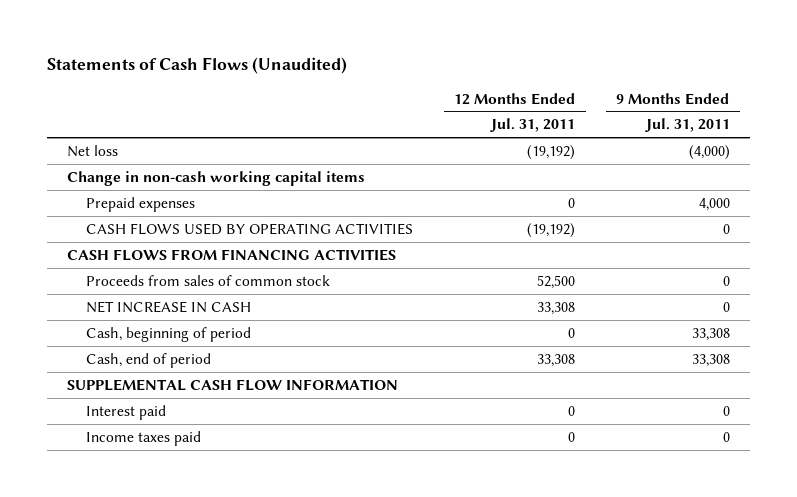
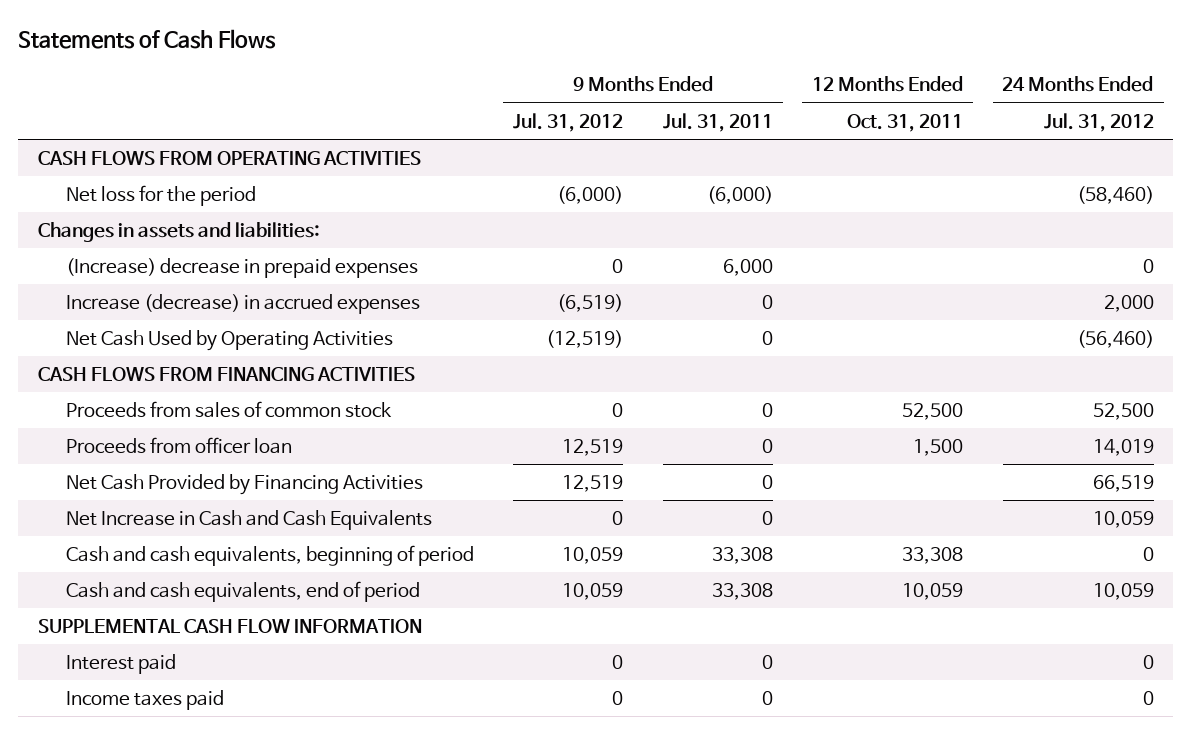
- Statements of Cash Flows (Unaudited)
+ Statements of Cash Flows
- | 12 Months Ended Jul. 31, 2011 | 9 Months Ended Jul. 31, 2011
+ | 9 Months Ended Jul. 31, 2012 | 9 Months Ended Jul. 31, 2011 | 12 Months Ended Oct. 31, 2011 | 24 Months Ended Jul. 31, 2012
- Net loss | (19,192) | (4,000)
- Change in non-cash working capital items
- Prepaid expenses | 0 | 4,000
- CASH FLOWS USED BY OPERATING ACTIVITIES | (19,192) | 0
+ CASH FLOWS FROM OPERATING ACTIVITIES
+ Net loss for the period | (6,000) | (6,000) | | (58,460)
+ Changes in assets and liabilities:
+ (Increase) decrease in prepaid expenses | 0 | 6,000 | | 0
+ Increase (decrease) in accrued expenses | (6,519) | 0 | | 2,000
+ Net Cash Used by Operating Activities | (12,519) | 0 | | (56,460)
- NET INCREASE IN CASH | 33,308 | 0
- Cash, beginning of period | 0 | 33,308
- Cash, end of period | 33,308 | 33,308
+ Proceeds from officer loan | 12,519 | 0 | 1,500 | 14,019
+ Net Cash Provided by Financing Activities | 12,519 | 0 | | 66,519
+ Net Increase in Cash and Cash Equivalents | 0 | 0 | | 10,059
+ Cash and cash equivalents, beginning of period | 10,059 | 33,308 | 33,308 | 0
+ Cash and cash equivalents, end of period | 10,059 | 33,308 | 10,059 | 10,059

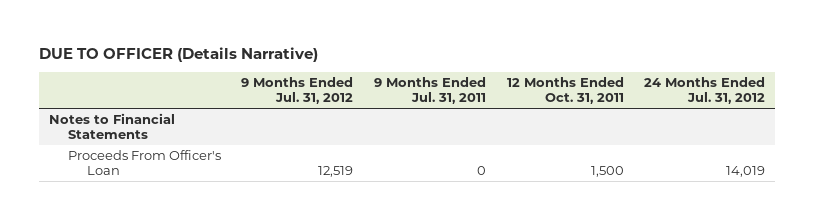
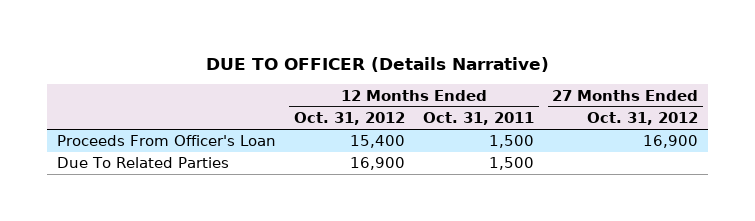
- | 9 Months Ended Jul. 31, 2012 | 9 Months Ended Jul. 31, 2011 | 12 Months Ended Oct. 31, 2011 | 24 Months Ended Jul. 31, 2012
+ | 12 Months Ended Oct. 31, 2012 | 12 Months Ended Oct. 31, 2011 | 27 Months Ended Oct. 31, 2012
- Notes to Financial Statements
+ Due To Related Parties | 16,900 | 1,500 |

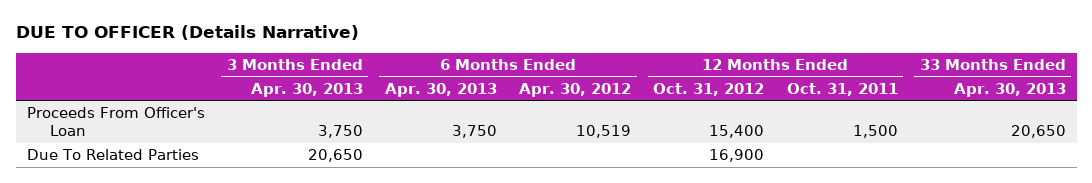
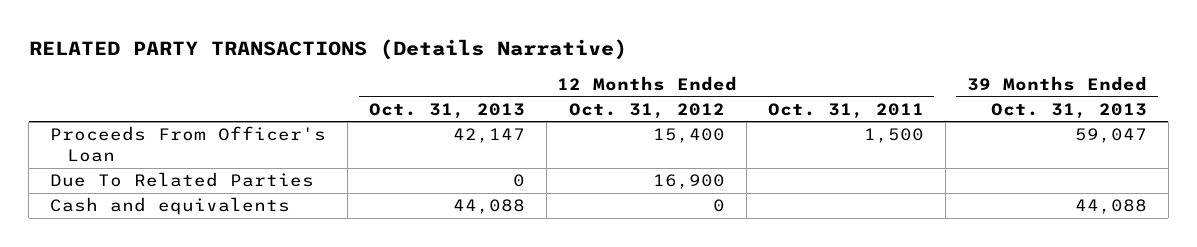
- DUE TO OFFICER (Details Narrative)
+ RELATED PARTY TRANSACTIONS (Details Narrative)
- | 3 Months Ended Apr. 30, 2013 | 6 Months Ended Apr. 30, 2013 | 6 Months Ended Apr. 30, 2012 | 12 Months Ended Oct. 31, 2012 | 12 Months Ended Oct. 31, 2011 | 33 Months Ended Apr. 30, 2013
+ | 12 Months Ended Oct. 31, 2013 | 12 Months Ended Oct. 31, 2012 | 12 Months Ended Oct. 31, 2011 | 39 Months Ended Oct. 31, 2013
+ Cash and equivalents | 44,088 | 0 | | 44,088

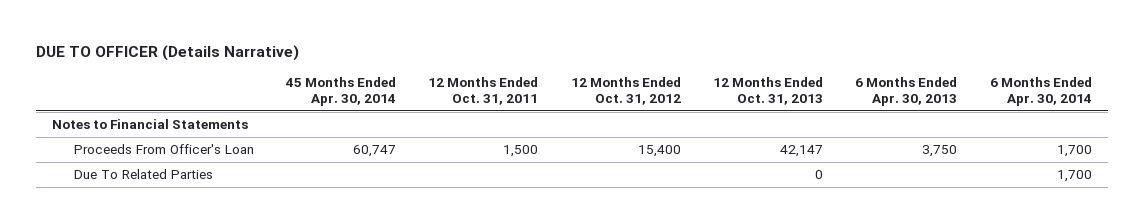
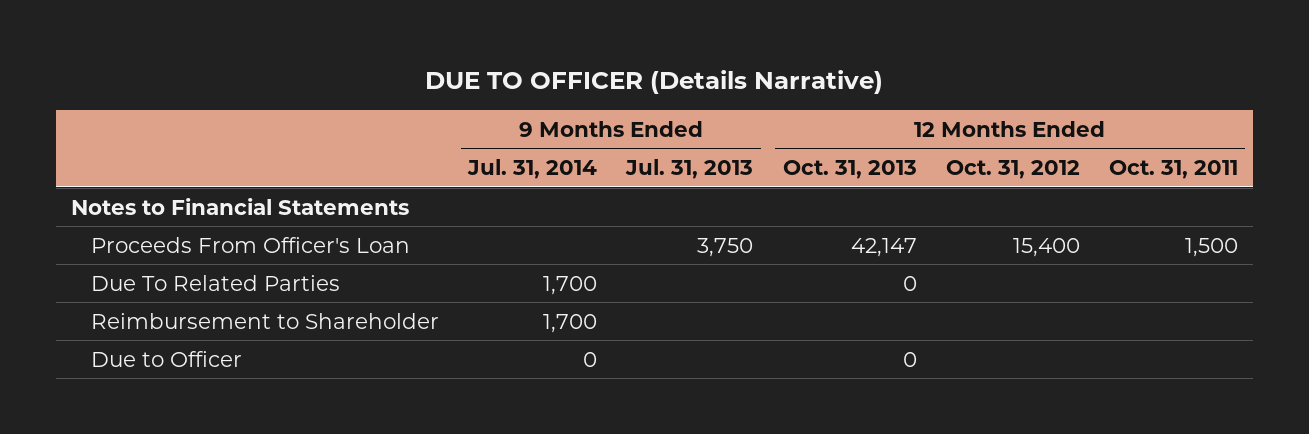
- | 45 Months Ended Apr. 30, 2014 | 12 Months Ended Oct. 31, 2011 | 12 Months Ended Oct. 31, 2012 | 12 Months Ended Oct. 31, 2013 | 6 Months Ended Apr. 30, 2013 | 6 Months Ended Apr. 30, 2014
+ | 9 Months Ended Jul. 31, 2014 | 9 Months Ended Jul. 31, 2013 | 12 Months Ended Oct. 31, 2013 | 12 Months Ended Oct. 31, 2012 | 12 Months Ended Oct. 31, 2011
+ Reimbursement to Shareholder | 1,700 | | | |
+ Due to Officer | 0 | | 0 | |

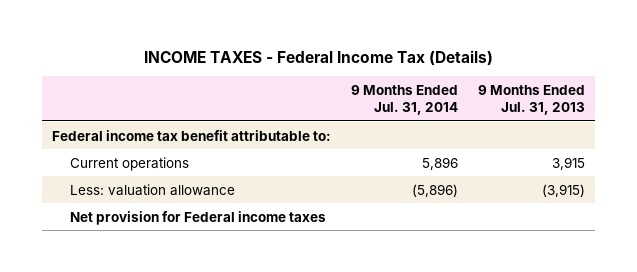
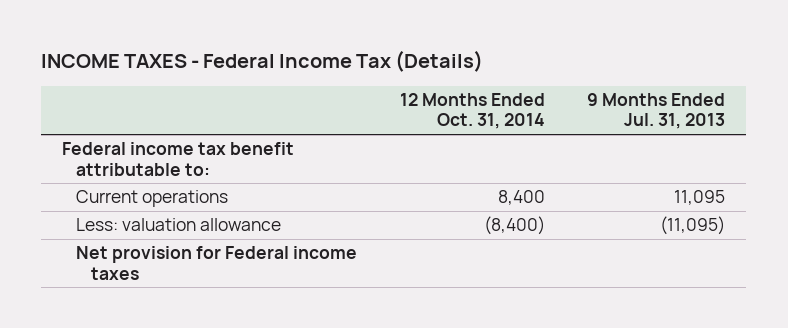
- | 9 Months Ended Jul. 31, 2014 | 9 Months Ended Jul. 31, 2013
+ | 12 Months Ended Oct. 31, 2014 | 9 Months Ended Jul. 31, 2013
- Current operations | 5,896 | 3,915
- Less: valuation allowance | (5,896) | (3,915)
+ Current operations | 8,400 | 11,095
+ Less: valuation allowance | (8,400) | (11,095)

